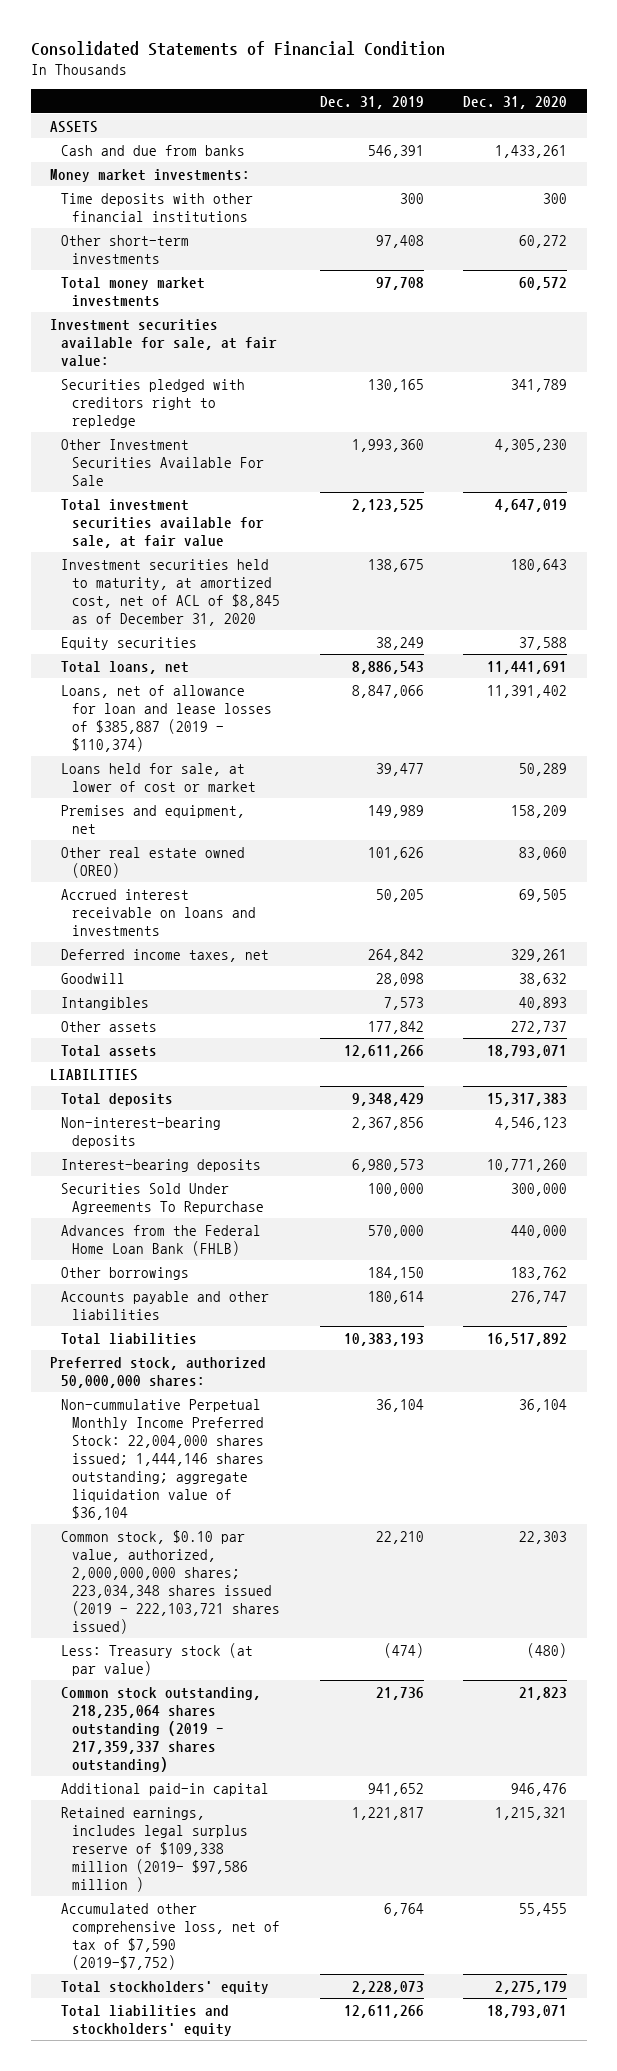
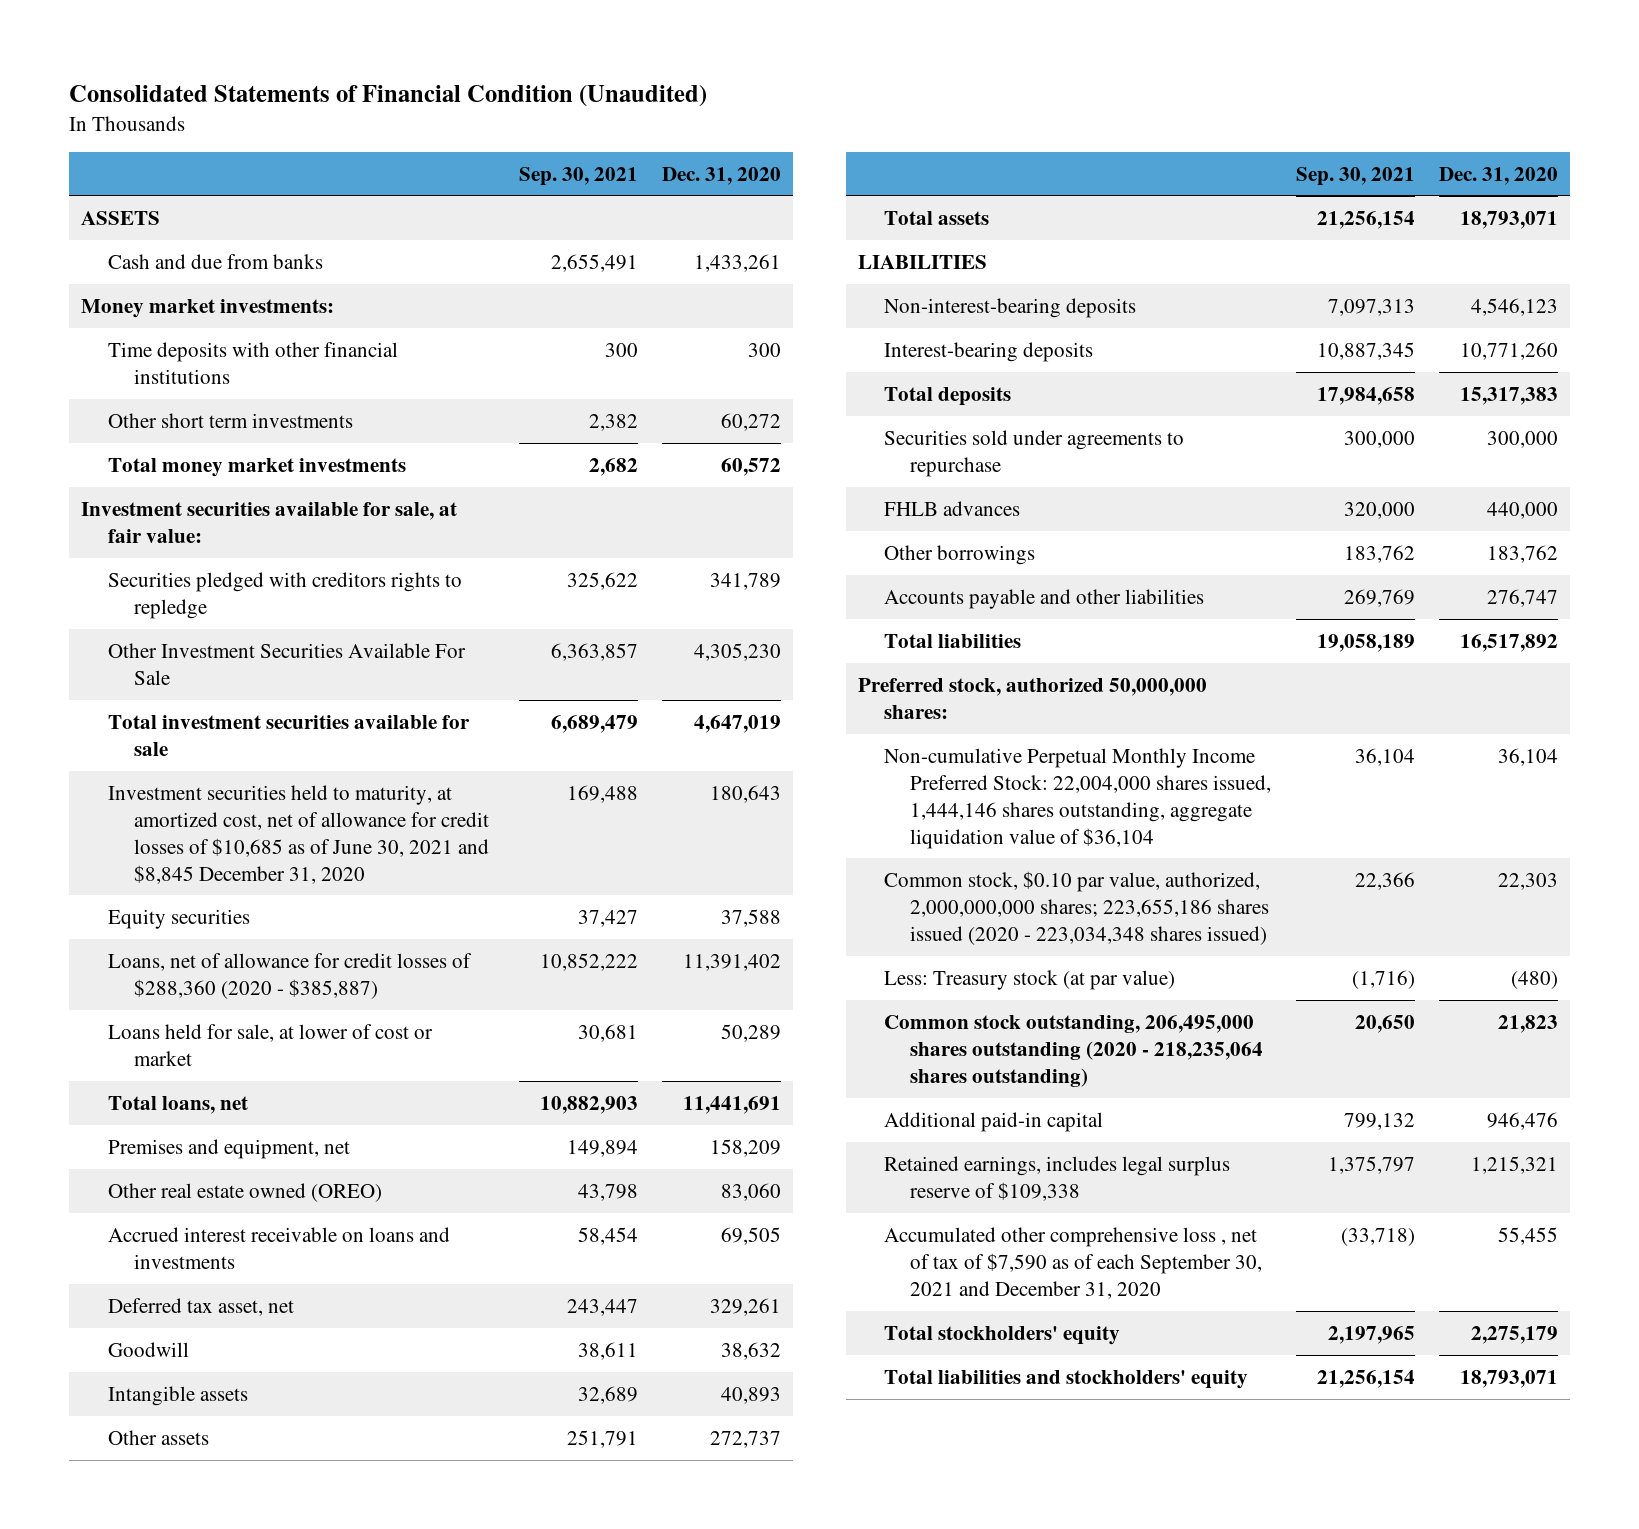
- Consolidated Statements of Financial Condition
+ Consolidated Statements of Financial Condition (Unaudited)
- | Dec. 31, 2019 | Dec. 31, 2020
+ | Sep. 30, 2021 | Dec. 31, 2020
- Other short-term investments | 97,408 | 60,272
+ Other short term investments | 2,382 | 60,272
- Securities pledged with creditors right to repledge | 130,165 | 341,789
+ Securities pledged with creditors rights to repledge | 325,622 | 341,789
- Total investment securities available for sale, at fair value | 2,123,525 | 4,647,019
- Investment securities held to maturity, at amortized cost, net of ACL of $8,845 as of December 31, 2020 | 138,675 | 180,643
+ Total investment securities available for sale | 6,689,479 | 4,647,019
+ Investment securities held to maturity, at amortized cost, net of allowance for credit losses of $10,685 as of June 30, 2021 and $8,845 December 31, 2020 | 169,488 | 180,643
- Loans, net of allowance for loan and lease losses of $385,887 (2019 - $110,374) | 8,847,066 | 11,391,402
+ Loans, net of allowance for credit losses of $288,360 (2020 - $385,887) | 10,852,222 | 11,391,402
moved down: Total loans, net | 10,882,903 | 11,441,691
- Deferred income taxes, net | 264,842 | 329,261
+ Deferred tax asset, net | 243,447 | 329,261
- Intangibles | 7,573 | 40,893
+ Intangible assets | 32,689 | 40,893
- Securities Sold Under Agreements To Repurchase | 100,000 | 300,000
- Advances from the Federal Home Loan Bank (FHLB) | 570,000 | 440,000
moved down: Total deposits | 17,984,658 | 15,317,383
+ Securities sold under agreements to repurchase | 300,000 | 300,000
+ FHLB advances | 320,000 | 440,000
- Non-cummulative Perpetual Monthly Income Preferred Stock: 22,004,000 shares issued; 1,444,146 shares outstanding; aggregate liquidation value of $36,104 | 36,104 | 36,104
- Common stock, $0.10 par value, authorized, 2,000,000,000 shares; 223,034,348 shares issued (2019 - 222,103,721 shares issued) | 22,210 | 22,303
+ Non-cumulative Perpetual Monthly Income Preferred Stock: 22,004,000 shares issued, 1,444,146 shares outstanding, aggregate liquidation value of $36,104 | 36,104 | 36,104
+ Common stock, $0.10 par value, authorized, 2,000,000,000 shares; 223,655,186 shares issued (2020 - 223,034,348 shares issued) | 22,366 | 22,303
- Common stock outstanding, 218,235,064 shares outstanding (2019 - 217,359,337 shares outstanding) | 21,736 | 21,823
+ Common stock outstanding, 206,495,000 shares outstanding (2020 - 218,235,064 shares outstanding) | 20,650 | 21,823
- Retained earnings, includes legal surplus reserve of $109,338 million (2019- $97,586 million ) | 1,221,817 | 1,215,321
- Accumulated other comprehensive loss, net of tax of $7,590 (2019-$7,752) | 6,764 | 55,455
+ Retained earnings, includes legal surplus reserve of $109,338 | 1,375,797 | 1,215,321
+ Accumulated other comprehensive loss , net of tax of $7,590 as of each September 30, 2021 and December 31, 2020 | (33,718) | 55,455

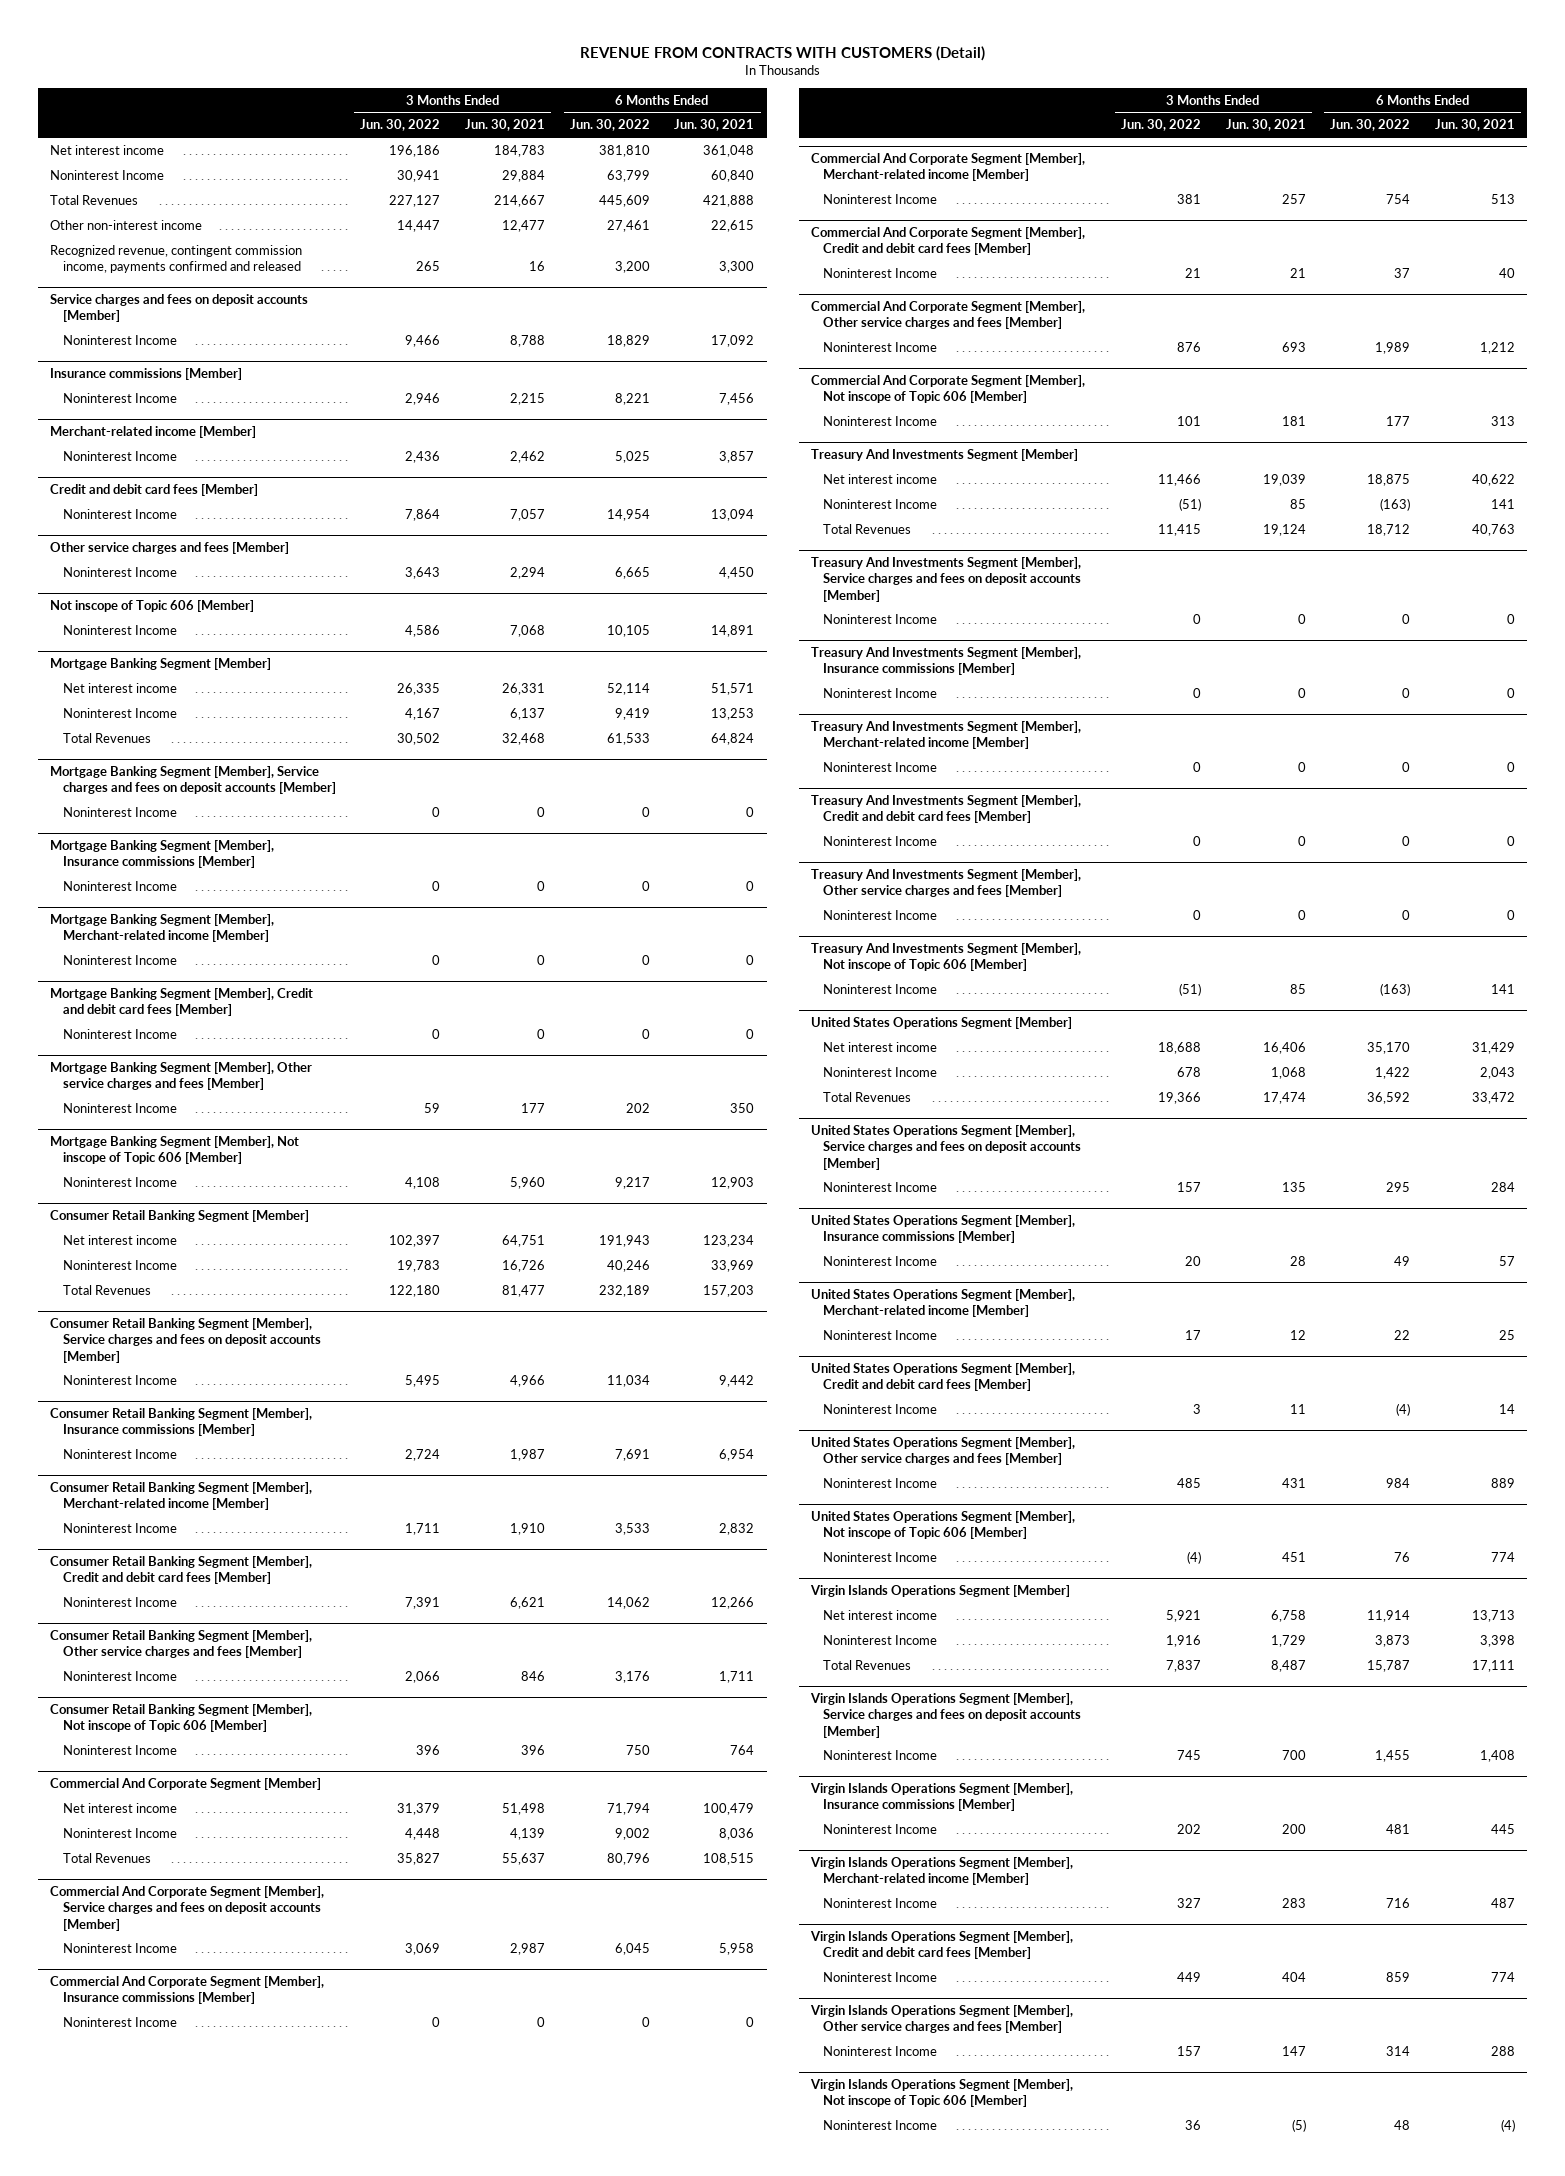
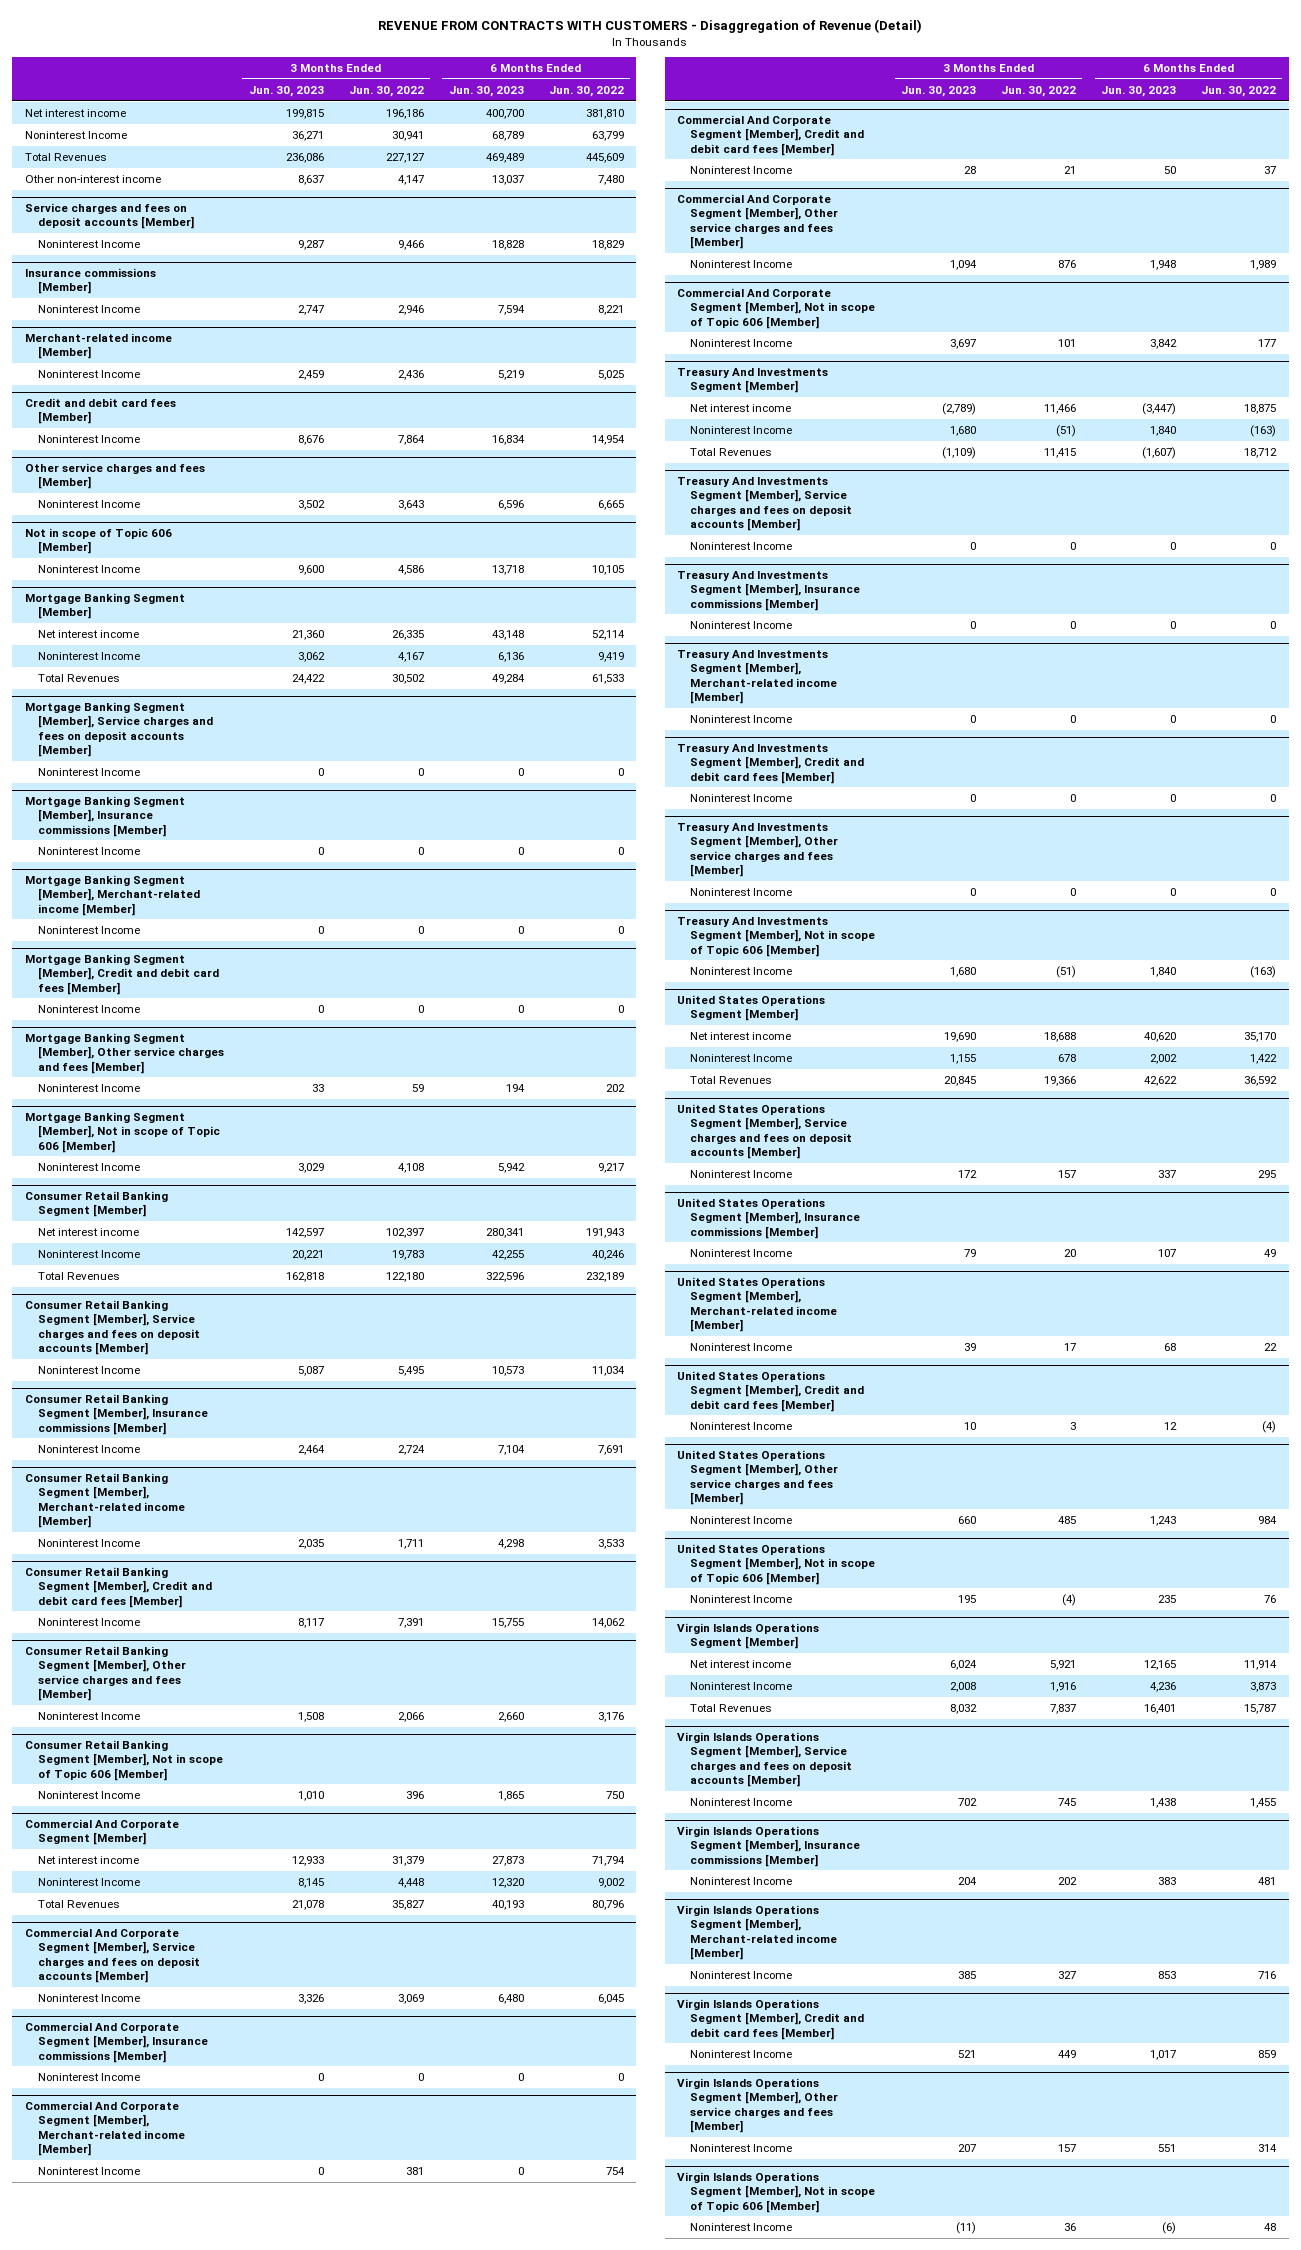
- REVENUE FROM CONTRACTS WITH CUSTOMERS (Detail)
+ REVENUE FROM CONTRACTS WITH CUSTOMERS - Disaggregation of Revenue (Detail)
- | 3 Months Ended Jun. 30, 2022 | 3 Months Ended Jun. 30, 2021 | 6 Months Ended Jun. 30, 2022 | 6 Months Ended Jun. 30, 2021
+ | 3 Months Ended Jun. 30, 2023 | 3 Months Ended Jun. 30, 2022 | 6 Months Ended Jun. 30, 2023 | 6 Months Ended Jun. 30, 2022
- Other non-interest income | 14,447 | 12,477 | 27,461 | 22,615
- Recognized revenue, contingent commission income, payments confirmed and released | 265 | 16 | 3,200 | 3,300
+ Other non-interest income | 8,637 | 4,147 | 13,037 | 7,480
- Not inscope of Topic 606 [Member]
+ Not in scope of Topic 606 [Member]
- Mortgage Banking Segment [Member], Not inscope of Topic 606 [Member]
+ Mortgage Banking Segment [Member], Not in scope of Topic 606 [Member]
- Consumer Retail Banking Segment [Member], Not inscope of Topic 606 [Member]
+ Consumer Retail Banking Segment [Member], Not in scope of Topic 606 [Member]
- Commercial And Corporate Segment [Member], Not inscope of Topic 606 [Member]
+ Commercial And Corporate Segment [Member], Not in scope of Topic 606 [Member]
- Treasury And Investments Segment [Member], Not inscope of Topic 606 [Member]
+ Treasury And Investments Segment [Member], Not in scope of Topic 606 [Member]
- United States Operations Segment [Member], Not inscope of Topic 606 [Member]
+ United States Operations Segment [Member], Not in scope of Topic 606 [Member]
- Virgin Islands Operations Segment [Member], Not inscope of Topic 606 [Member]
+ Virgin Islands Operations Segment [Member], Not in scope of Topic 606 [Member]

